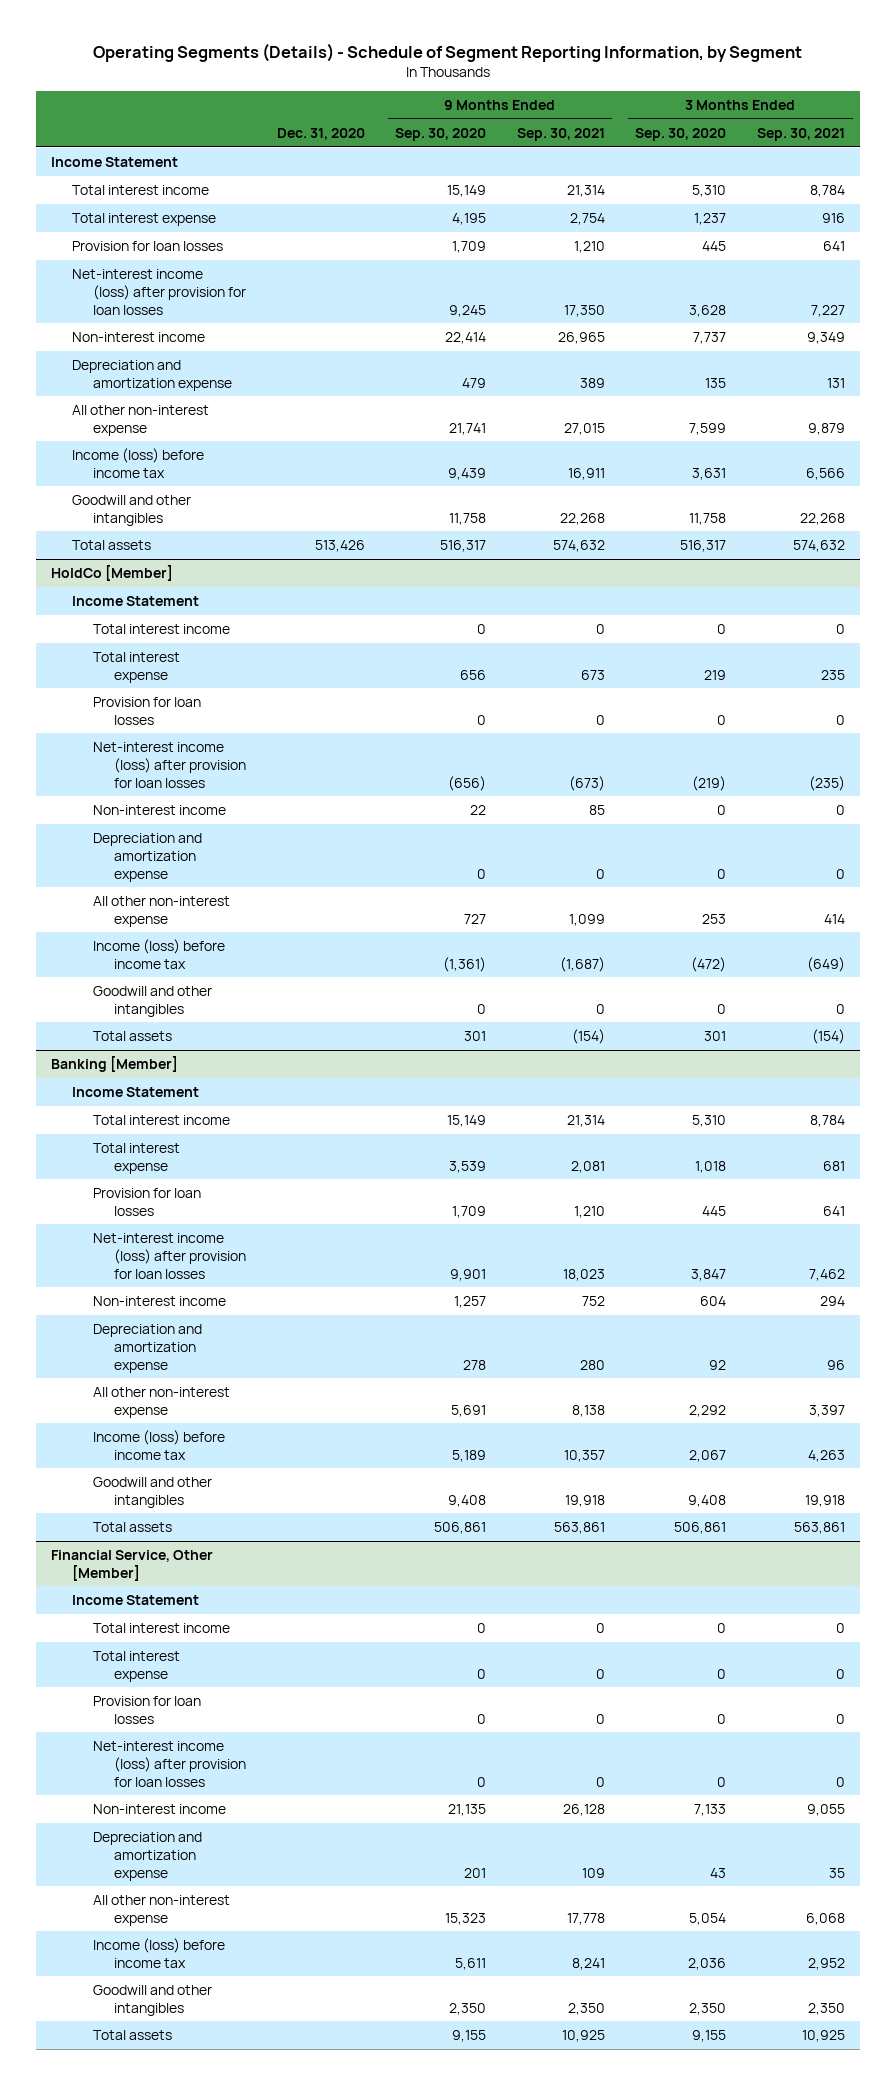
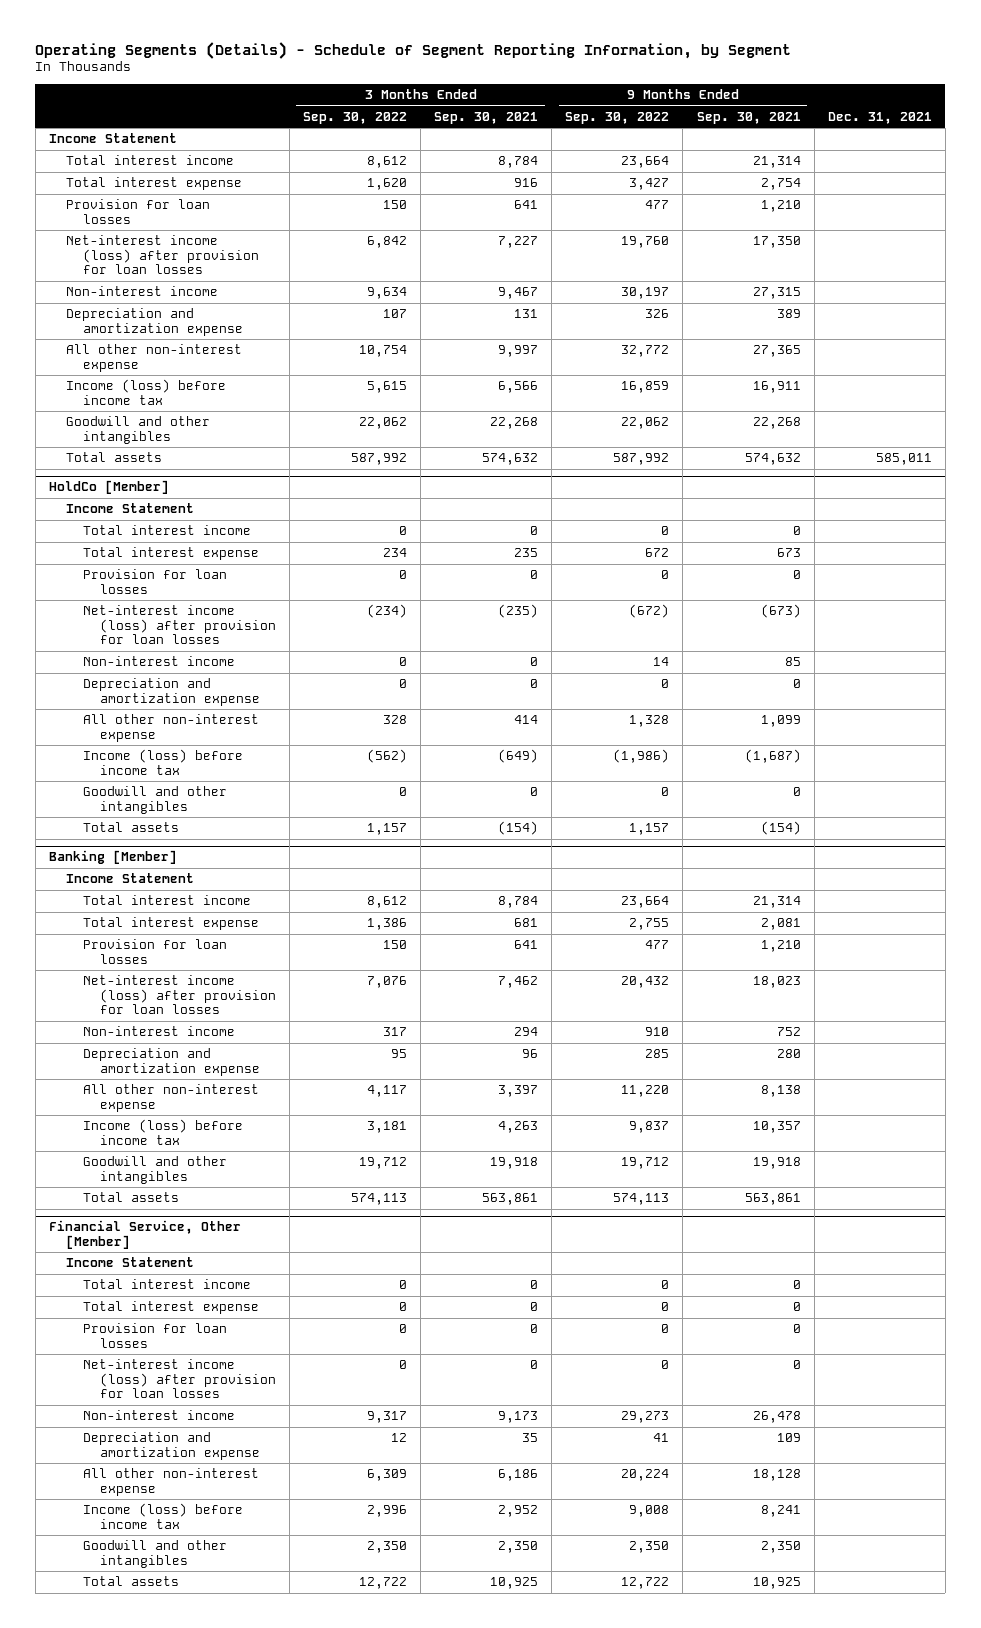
- | Dec. 31, 2020 | 9 Months Ended Sep. 30, 2020 | 9 Months Ended Sep. 30, 2021 | 3 Months Ended Sep. 30, 2020 | 3 Months Ended Sep. 30, 2021
+ | 3 Months Ended Sep. 30, 2022 | 3 Months Ended Sep. 30, 2021 | 9 Months Ended Sep. 30, 2022 | 9 Months Ended Sep. 30, 2021 | Dec. 31, 2021
- Non-interest income | | 22,414 | 26,965 | 7,737 | 9,349
+ Non-interest income | 9,634 | 9,467 | 30,197 | 27,315 |
- All other non-interest expense | | 21,741 | 27,015 | 7,599 | 9,879
+ All other non-interest expense | 10,754 | 9,997 | 32,772 | 27,365 |
@ Financial Service, Other [Member]
- Non-interest income | | 21,135 | 26,128 | 7,133 | 9,055
+ Non-interest income | 9,317 | 9,173 | 29,273 | 26,478 |
- All other non-interest expense | | 15,323 | 17,778 | 5,054 | 6,068
+ All other non-interest expense | 6,309 | 6,186 | 20,224 | 18,128 |

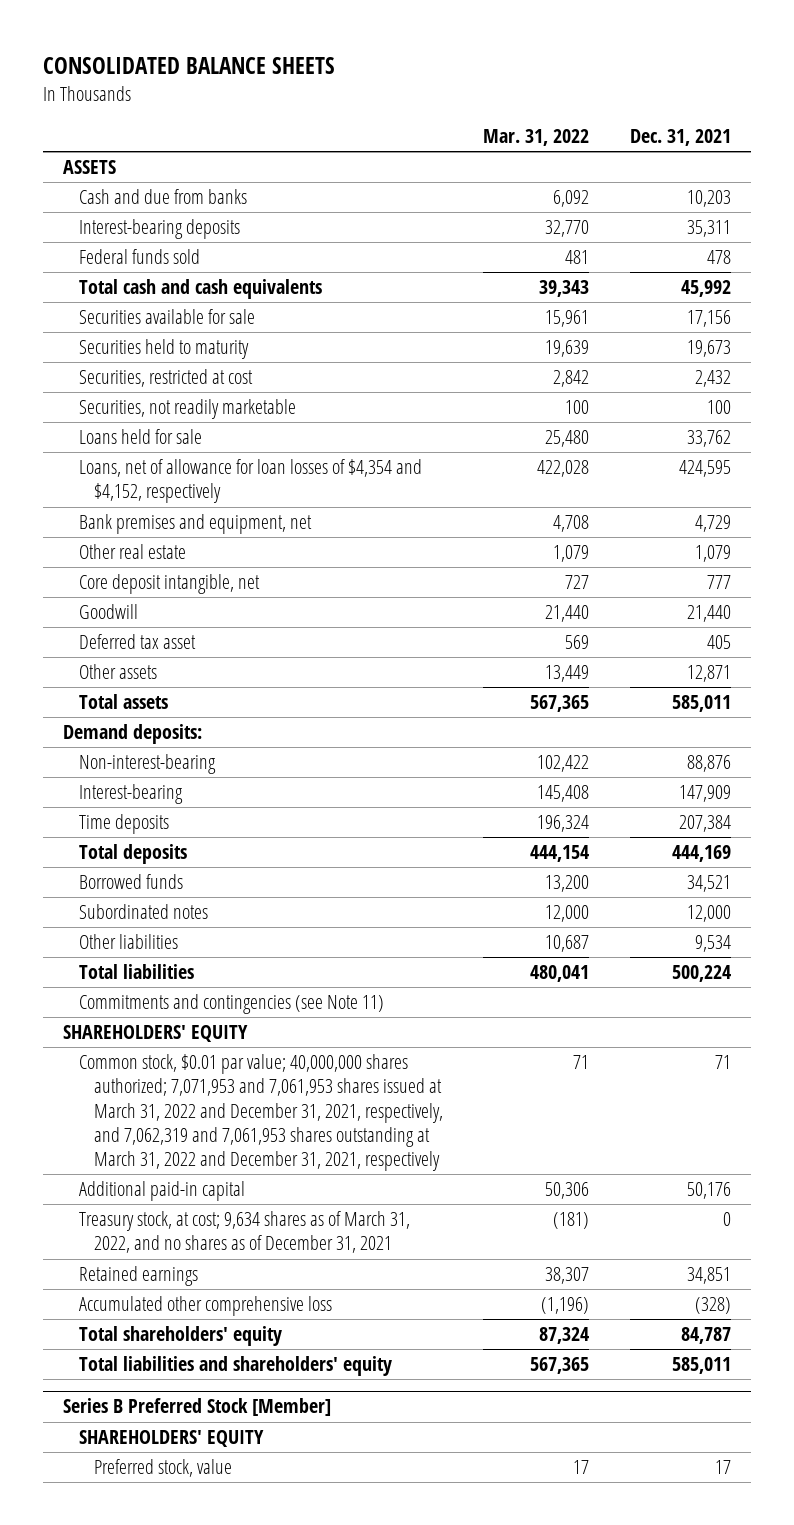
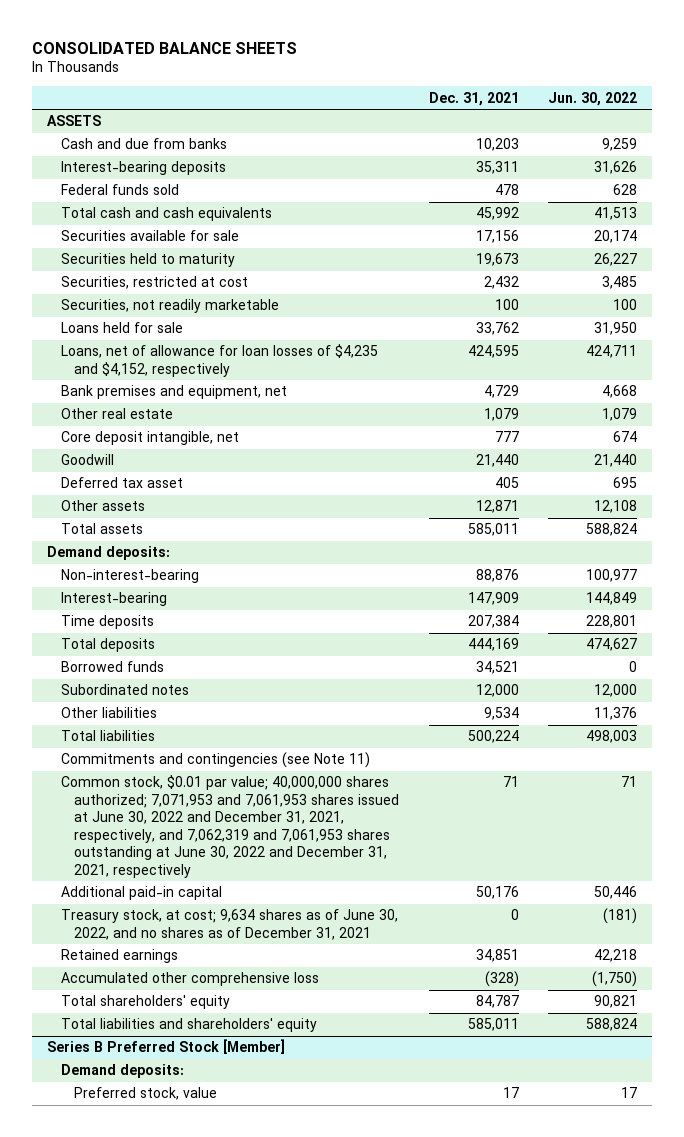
- | Mar. 31, 2022 | Dec. 31, 2021
+ | Dec. 31, 2021 | Jun. 30, 2022
- Loans, net of allowance for loan losses of $4,354 and $4,152, respectively | 422,028 | 424,595
+ Loans, net of allowance for loan losses of $4,235 and $4,152, respectively | 424,595 | 424,711
- SHAREHOLDERS' EQUITY
- Common stock, $0.01 par value; 40,000,000 shares authorized; 7,071,953 and 7,061,953 shares issued at March 31, 2022 and December 31, 2021, respectively, and 7,062,319 and 7,061,953 shares outstanding at March 31, 2022 and December 31, 2021, respectively | 71 | 71
+ Common stock, $0.01 par value; 40,000,000 shares authorized; 7,071,953 and 7,061,953 shares issued at June 30, 2022 and December 31, 2021, respectively, and 7,062,319 and 7,061,953 shares outstanding at June 30, 2022 and December 31, 2021, respectively | 71 | 71
- Treasury stock, at cost; 9,634 shares as of March 31, 2022, and no shares as of December 31, 2021 | (181) | 0
+ Treasury stock, at cost; 9,634 shares as of June 30, 2022, and no shares as of December 31, 2021 | 0 | (181)
@ Series B Preferred Stock [Member]
- SHAREHOLDERS' EQUITY
+ Demand deposits:

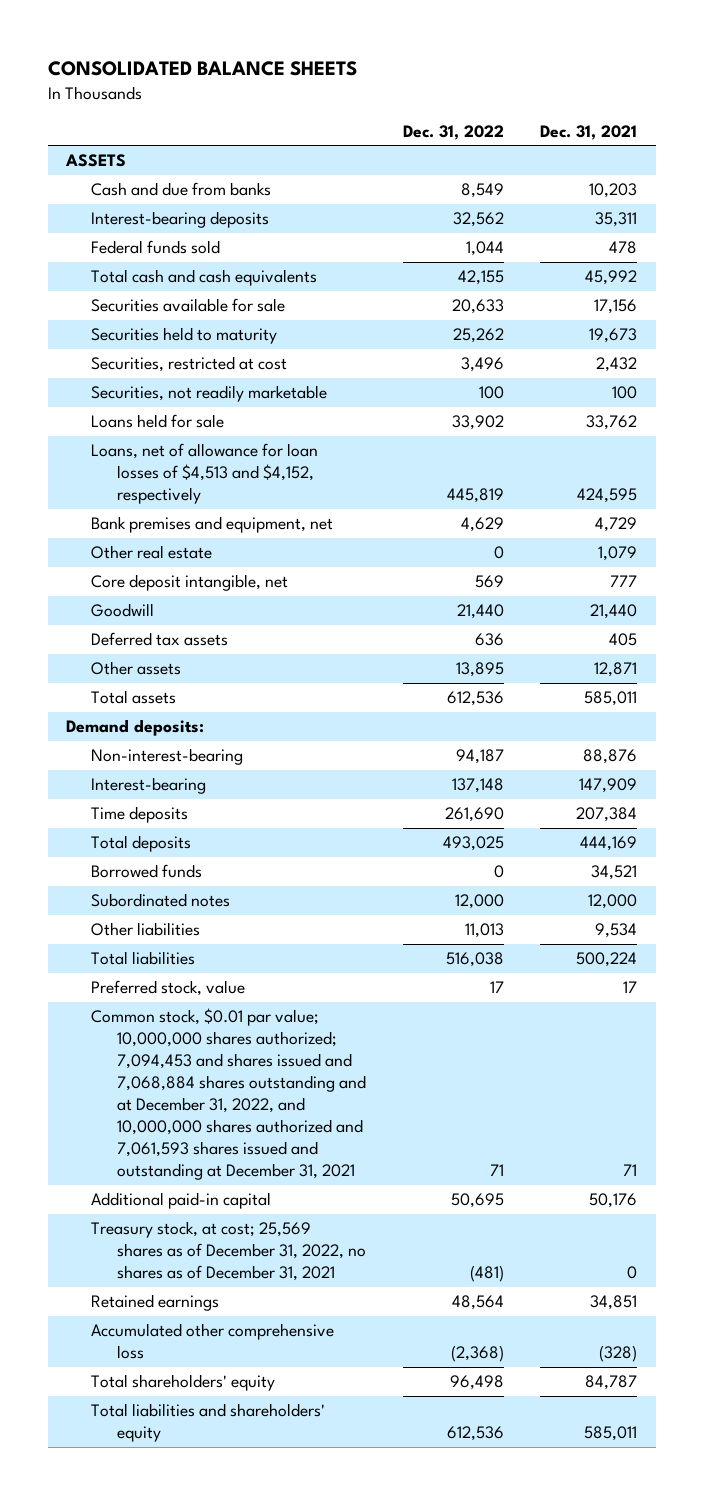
- | Dec. 31, 2021 | Jun. 30, 2022
+ | Dec. 31, 2022 | Dec. 31, 2021
- Loans, net of allowance for loan losses of $4,235 and $4,152, respectively | 424,595 | 424,711
+ Loans, net of allowance for loan losses of $4,513 and $4,152, respectively | 445,819 | 424,595
- Deferred tax asset | 405 | 695
+ Deferred tax assets | 636 | 405
- Commitments and contingencies (see Note 11)
- Common stock, $0.01 par value; 40,000,000 shares authorized; 7,071,953 and 7,061,953 shares issued at June 30, 2022 and December 31, 2021, respectively, and 7,062,319 and 7,061,953 shares outstanding at June 30, 2022 and December 31, 2021, respectively | 71 | 71
+ Preferred stock, value | 17 | 17
+ Common stock, $0.01 par value; 10,000,000 shares authorized; 7,094,453 and shares issued and 7,068,884 shares outstanding and at December 31, 2022, and 10,000,000 shares authorized and 7,061,593 shares issued and outstanding at December 31, 2021 | 71 | 71
- Treasury stock, at cost; 9,634 shares as of June 30, 2022, and no shares as of December 31, 2021 | 0 | (181)
+ Treasury stock, at cost; 25,569 shares as of December 31, 2022, no shares as of December 31, 2021 | (481) | 0
- Series B Preferred Stock [Member]
- Demand deposits:
- Preferred stock, value | 17 | 17

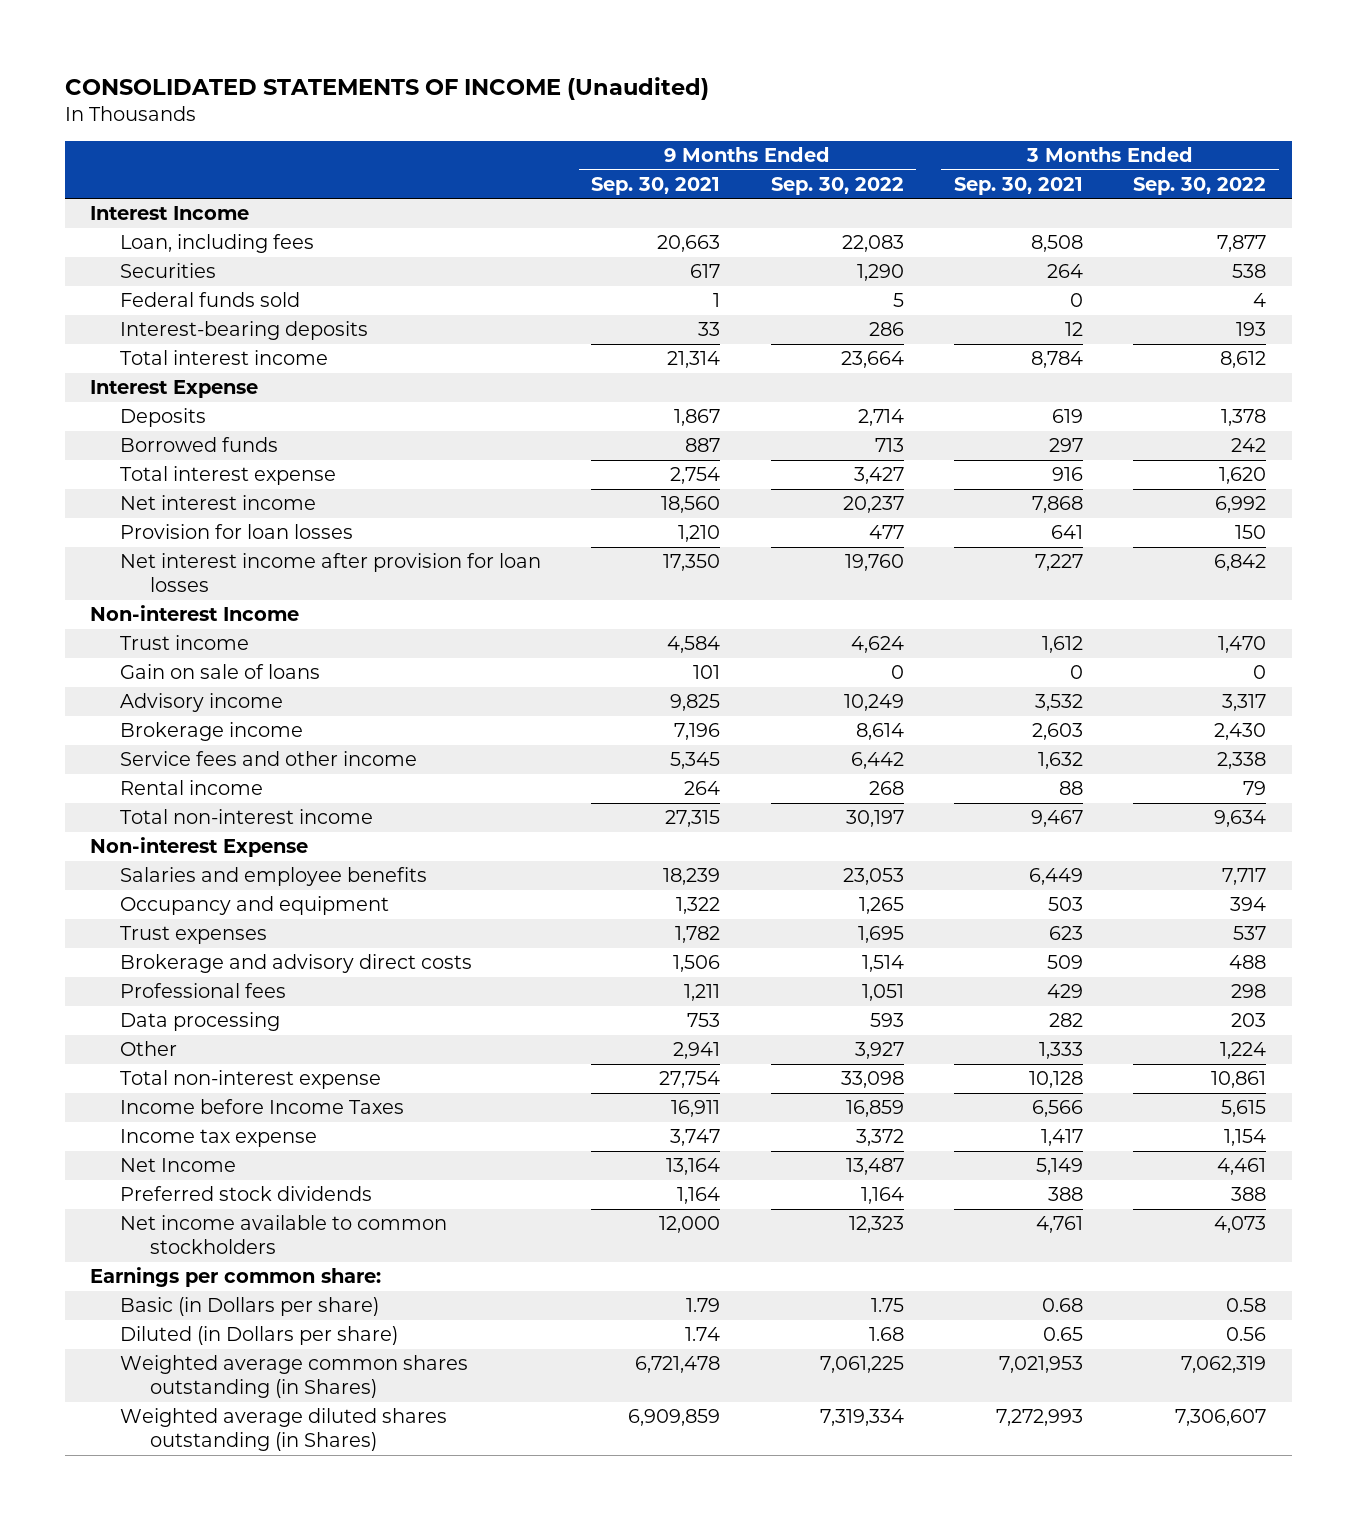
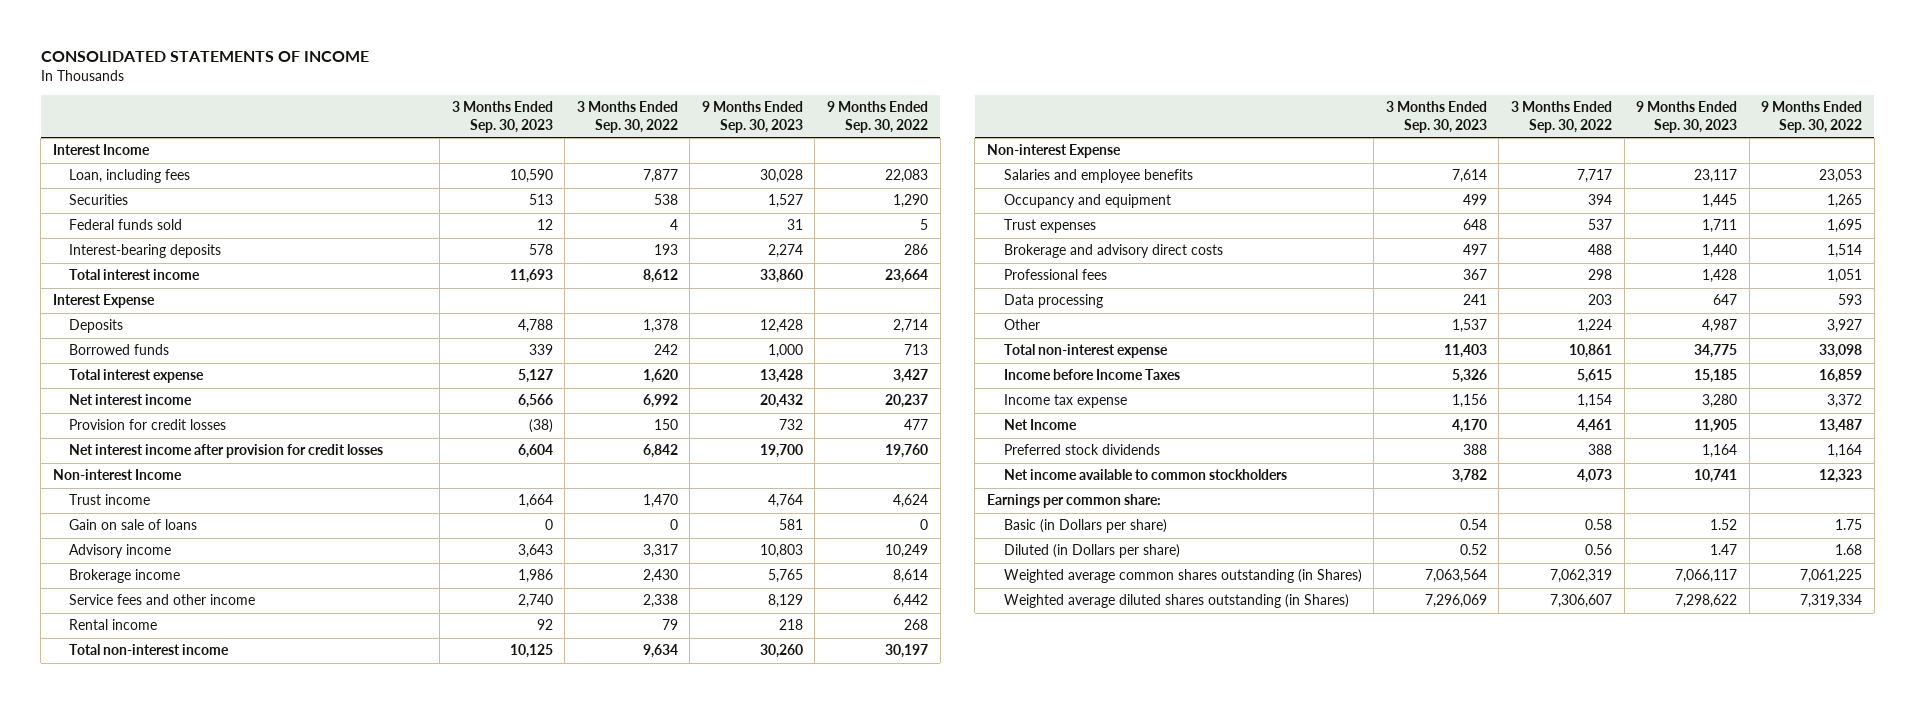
- CONSOLIDATED STATEMENTS OF INCOME (Unaudited)
+ CONSOLIDATED STATEMENTS OF INCOME
- | 9 Months Ended Sep. 30, 2021 | 9 Months Ended Sep. 30, 2022 | 3 Months Ended Sep. 30, 2021 | 3 Months Ended Sep. 30, 2022
+ | 3 Months Ended Sep. 30, 2023 | 3 Months Ended Sep. 30, 2022 | 9 Months Ended Sep. 30, 2023 | 9 Months Ended Sep. 30, 2022
- Provision for loan losses | 1,210 | 477 | 641 | 150
- Net interest income after provision for loan losses | 17,350 | 19,760 | 7,227 | 6,842
+ Provision for credit losses | (38) | 150 | 732 | 477
+ Net interest income after provision for credit losses | 6,604 | 6,842 | 19,700 | 19,760

